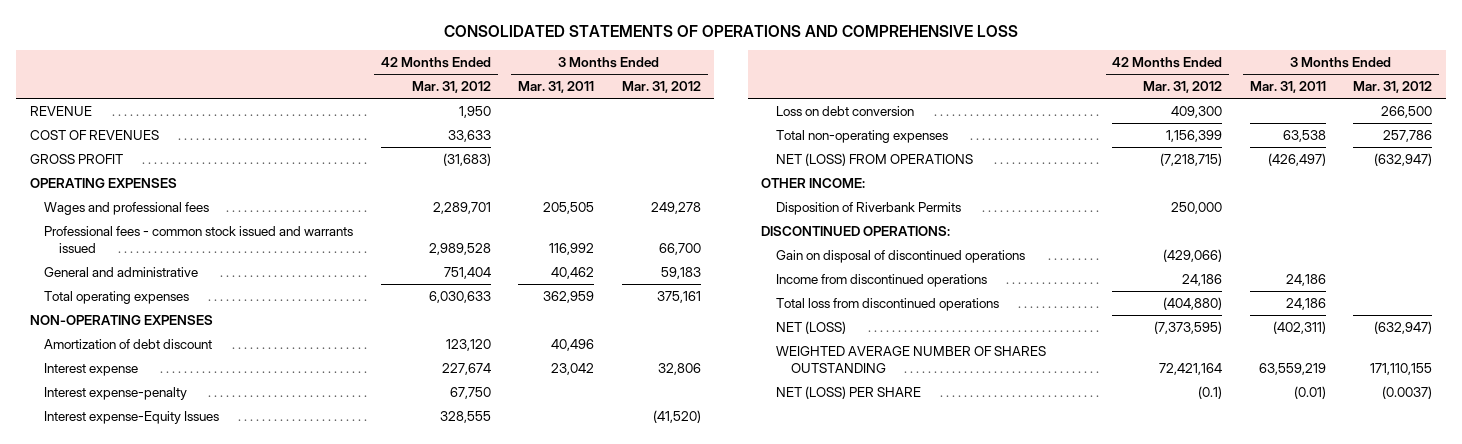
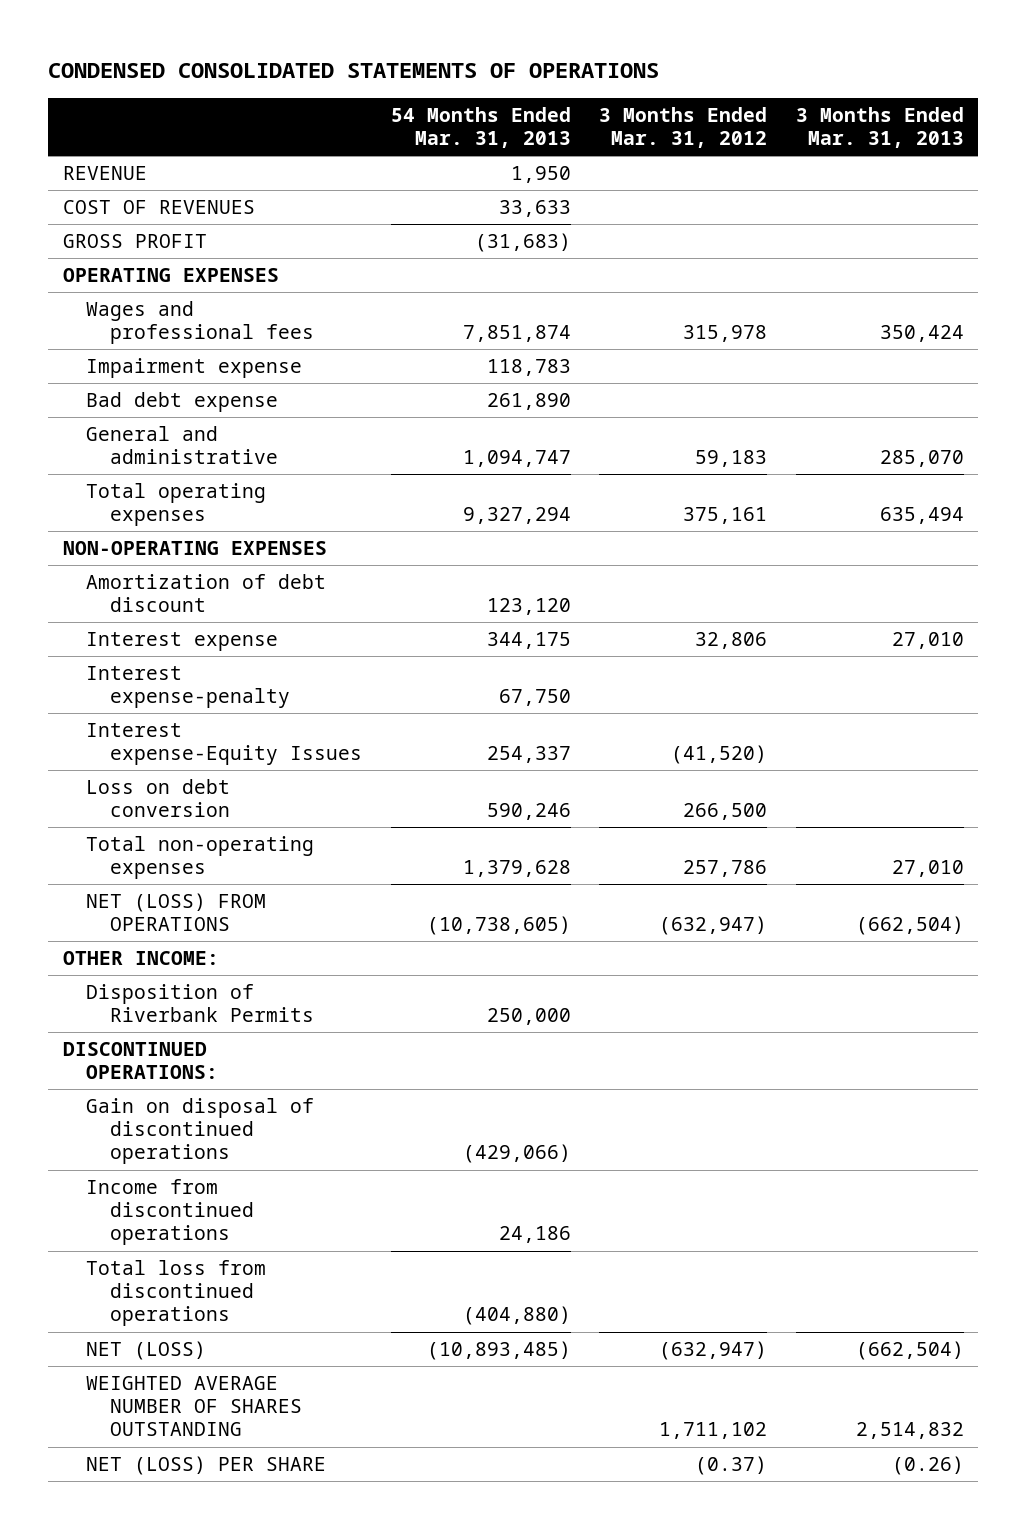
- CONSOLIDATED STATEMENTS OF OPERATIONS AND COMPREHENSIVE LOSS
+ CONDENSED CONSOLIDATED STATEMENTS OF OPERATIONS
- | 42 Months Ended Mar. 31, 2012 | 3 Months Ended Mar. 31, 2011 | 3 Months Ended Mar. 31, 2012
+ | 54 Months Ended Mar. 31, 2013 | 3 Months Ended Mar. 31, 2012 | 3 Months Ended Mar. 31, 2013
- Wages and professional fees | 2,289,701 | 205,505 | 249,278
- Professional fees - common stock issued and warrants issued | 2,989,528 | 116,992 | 66,700
+ Wages and professional fees | 7,851,874 | 315,978 | 350,424
+ Impairment expense | 118,783 | |
+ Bad debt expense | 261,890 | |
- WEIGHTED AVERAGE NUMBER OF SHARES OUTSTANDING | 72,421,164 | 63,559,219 | 171,110,155
- NET (LOSS) PER SHARE | (0.1) | (0.01) | (0.0037)
+ WEIGHTED AVERAGE NUMBER OF SHARES OUTSTANDING | | 1,711,102 | 2,514,832
+ NET (LOSS) PER SHARE | | (0.37) | (0.26)

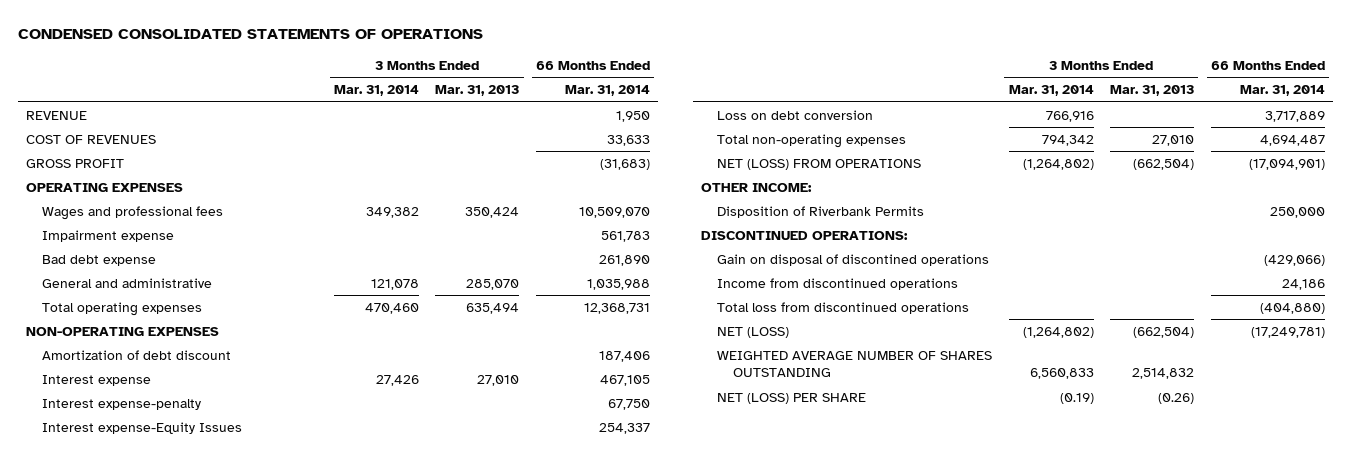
- | 54 Months Ended Mar. 31, 2013 | 3 Months Ended Mar. 31, 2012 | 3 Months Ended Mar. 31, 2013
+ | 3 Months Ended Mar. 31, 2014 | 3 Months Ended Mar. 31, 2013 | 66 Months Ended Mar. 31, 2014
- Gain on disposal of discontinued operations | (429,066) | |
+ Gain on disposal of discontined operations | | | (429,066)

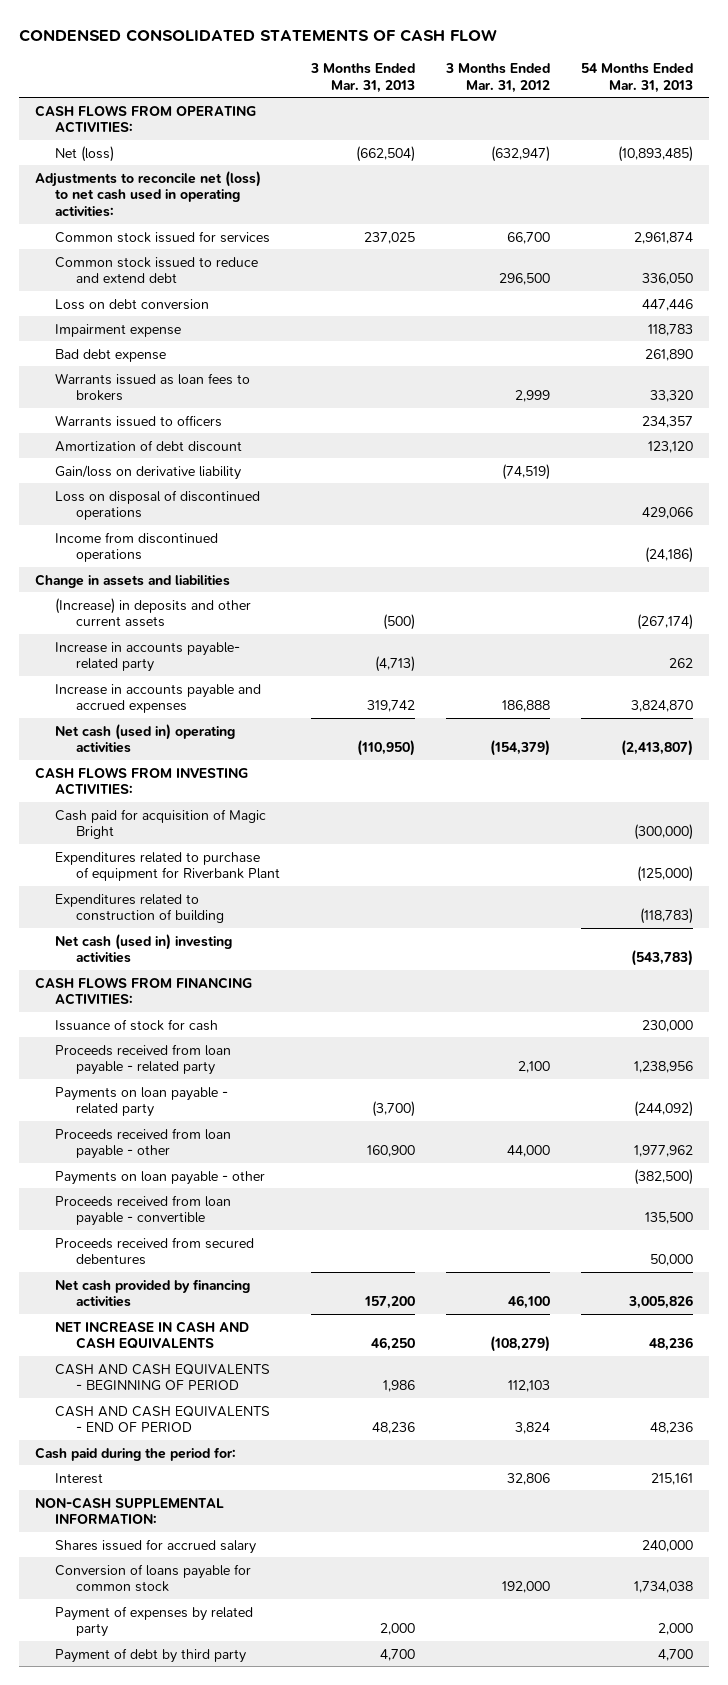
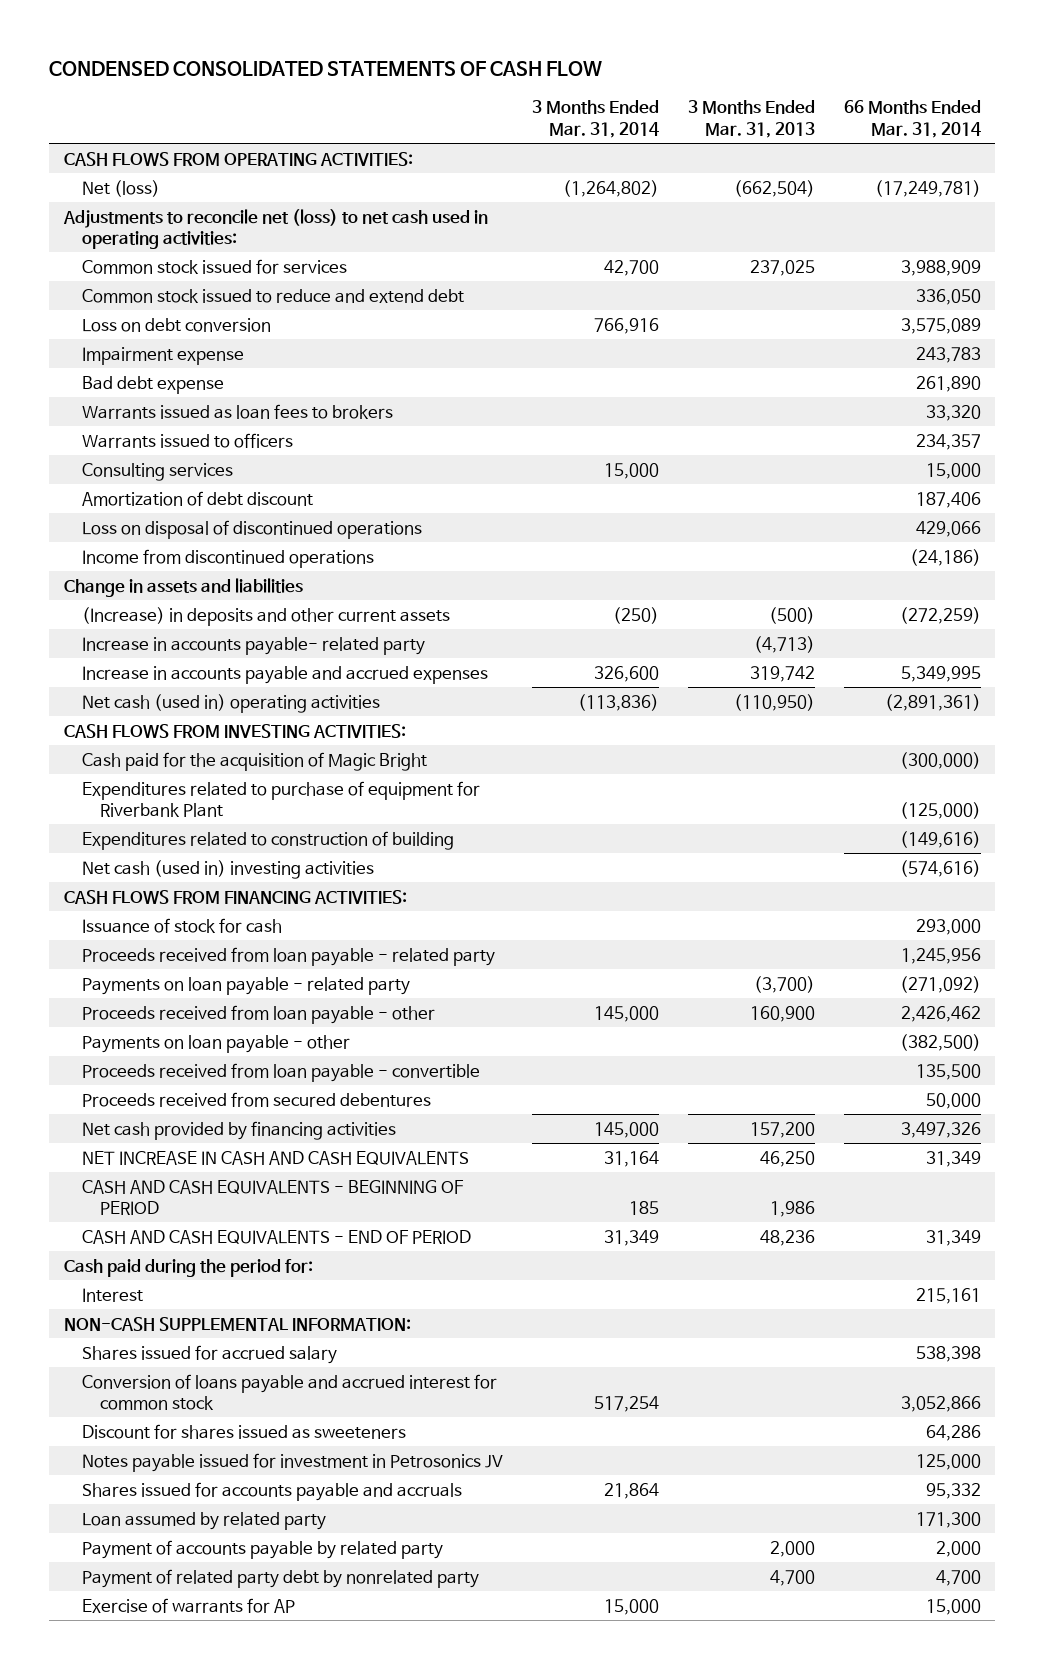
- | 3 Months Ended Mar. 31, 2013 | 3 Months Ended Mar. 31, 2012 | 54 Months Ended Mar. 31, 2013
+ | 3 Months Ended Mar. 31, 2014 | 3 Months Ended Mar. 31, 2013 | 66 Months Ended Mar. 31, 2014
+ Consulting services | 15,000 | | 15,000
- Gain/loss on derivative liability | | (74,519) |
- Cash paid for acquisition of Magic Bright | | | (300,000)
+ Cash paid for the acquisition of Magic Bright | | | (300,000)
- Conversion of loans payable for common stock | | 192,000 | 1,734,038
- Payment of expenses by related party | 2,000 | | 2,000
- Payment of debt by third party | 4,700 | | 4,700
+ Conversion of loans payable and accrued interest for common stock | 517,254 | | 3,052,866
+ Discount for shares issued as sweeteners | | | 64,286
+ Notes payable issued for investment in Petrosonics JV | | | 125,000
+ Shares issued for accounts payable and accruals | 21,864 | | 95,332
+ Loan assumed by related party | | | 171,300
+ Payment of accounts payable by related party | | 2,000 | 2,000
+ Payment of related party debt by nonrelated party | | 4,700 | 4,700
+ Exercise of warrants for AP | 15,000 | | 15,000

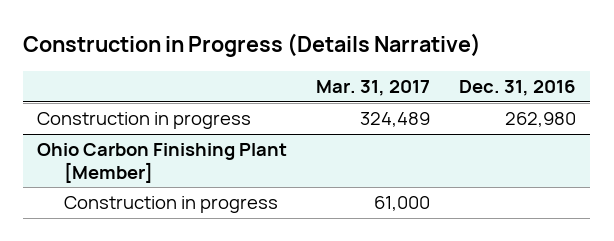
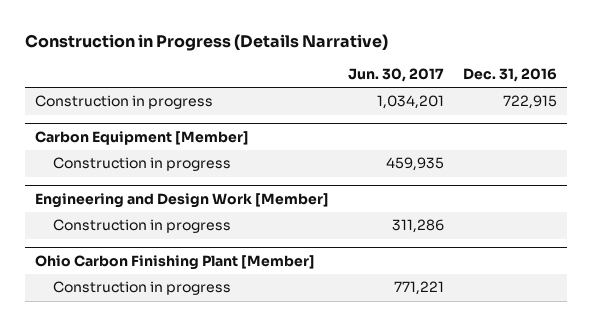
- | Mar. 31, 2017 | Dec. 31, 2016
+ | Jun. 30, 2017 | Dec. 31, 2016
- Construction in progress | 324,489 | 262,980
+ Construction in progress | 1,034,201 | 722,915
+ Carbon Equipment [Member]
+ Construction in progress | 459,935 |
+ Engineering and Design Work [Member]
+ Construction in progress | 311,286 |

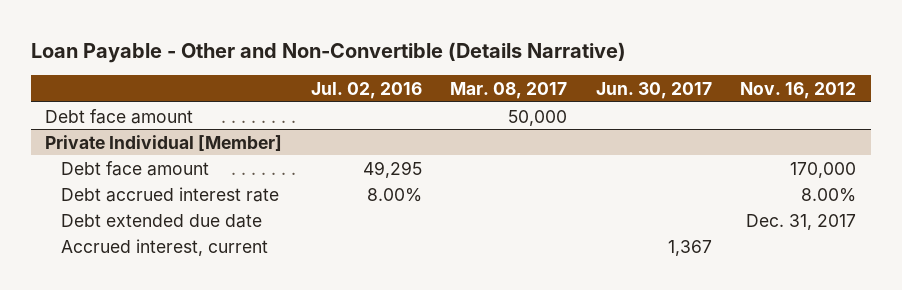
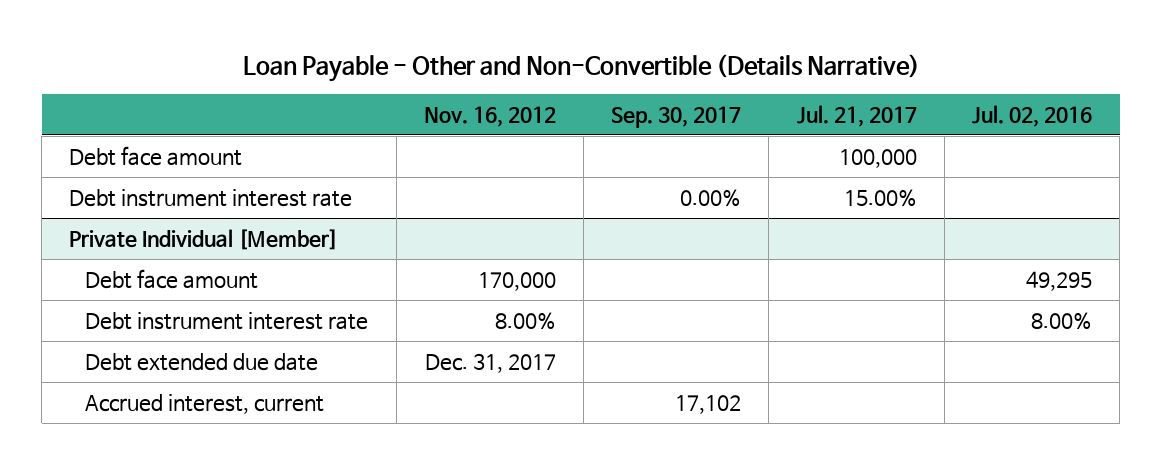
- | Jul. 02, 2016 | Mar. 08, 2017 | Jun. 30, 2017 | Nov. 16, 2012
+ | Nov. 16, 2012 | Sep. 30, 2017 | Jul. 21, 2017 | Jul. 02, 2016
+ Debt instrument interest rate | | 0.00% | 15.00% |
@ Private Individual [Member]
- Debt accrued interest rate | 8.00% | | | 8.00%
+ Debt instrument interest rate | 8.00% | | | 8.00%

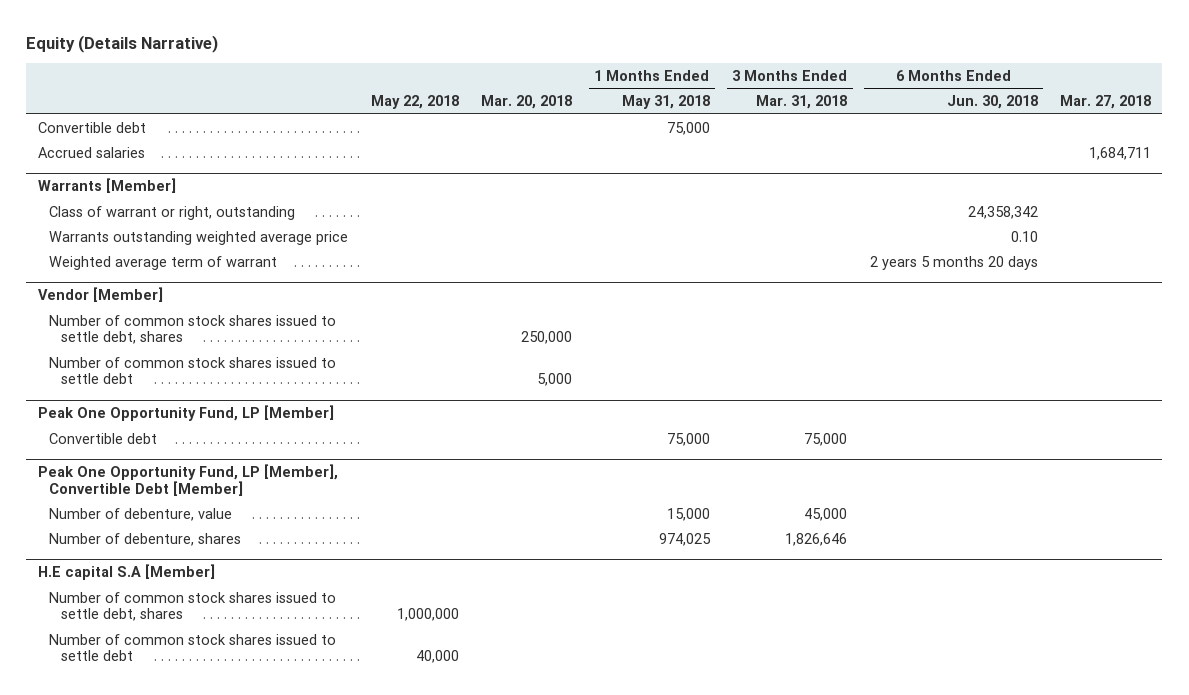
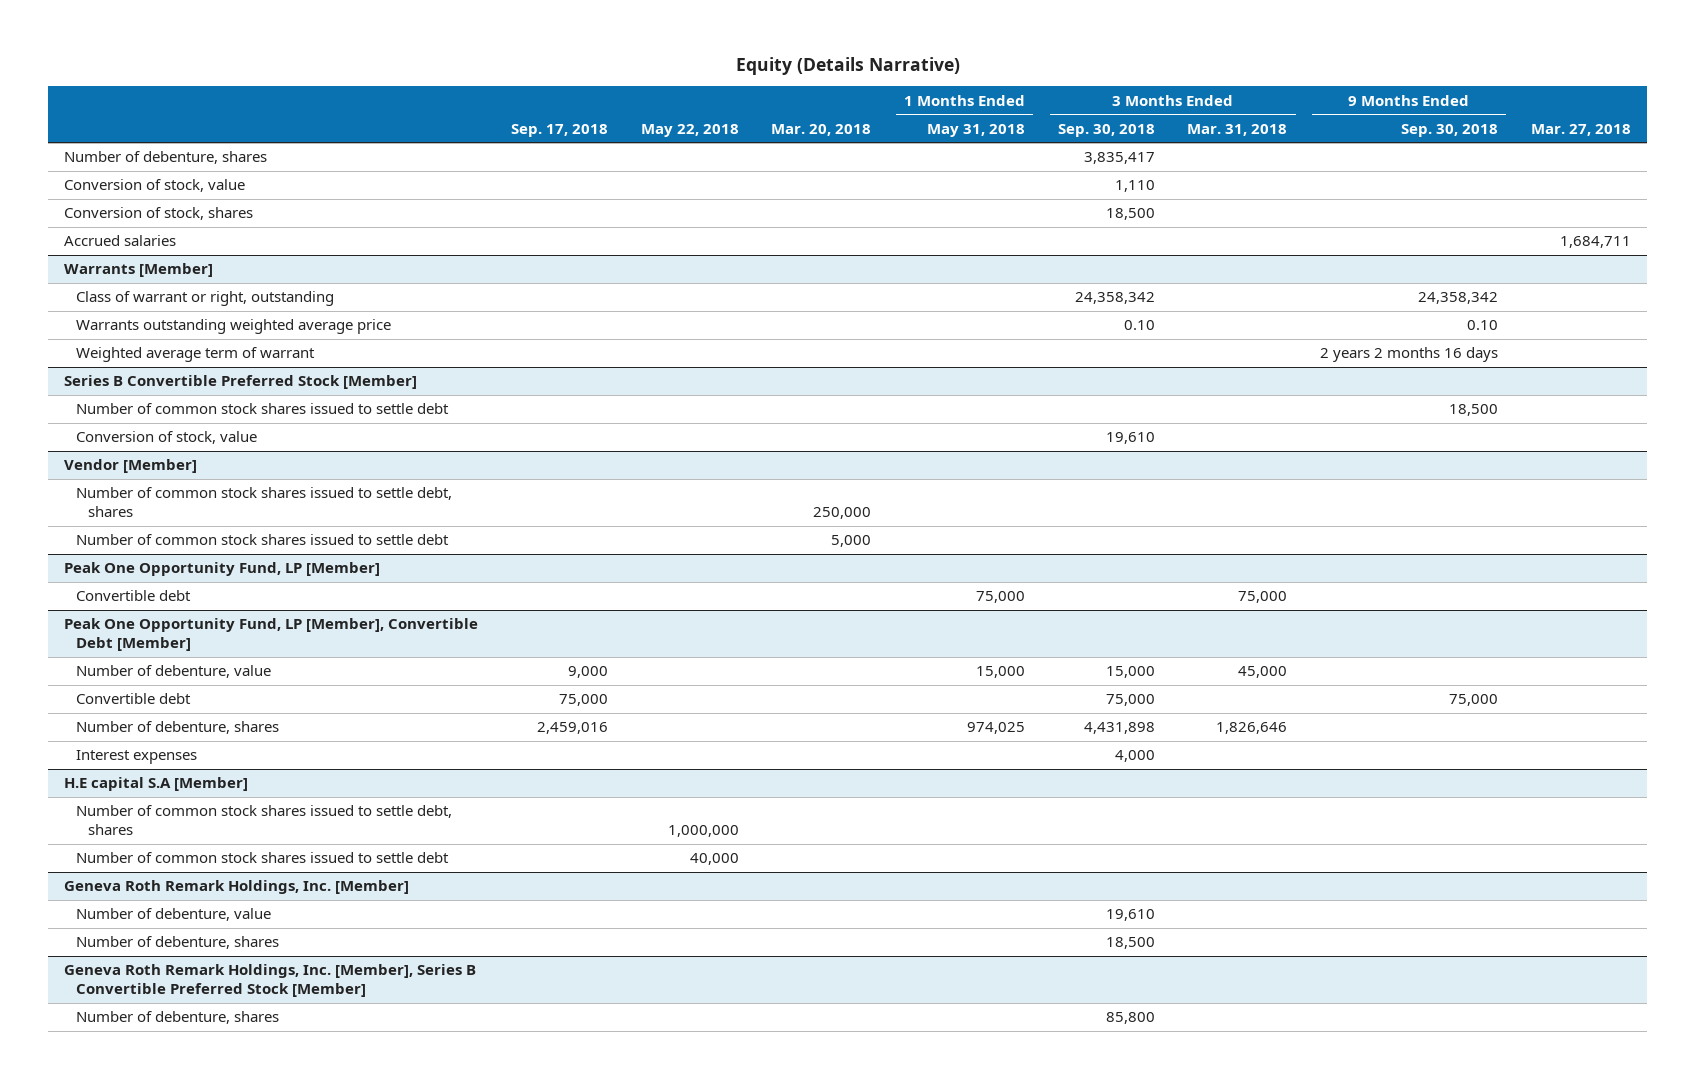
- | May 22, 2018 | Mar. 20, 2018 | 1 Months Ended May 31, 2018 | 3 Months Ended Mar. 31, 2018 | 6 Months Ended Jun. 30, 2018 | Mar. 27, 2018
+ | Sep. 17, 2018 | May 22, 2018 | Mar. 20, 2018 | 1 Months Ended May 31, 2018 | 3 Months Ended Sep. 30, 2018 | 3 Months Ended Mar. 31, 2018 | 9 Months Ended Sep. 30, 2018 | Mar. 27, 2018
- Convertible debt | | | 75,000 | | |
+ Number of debenture, shares | | | | | 3,835,417 | | |
+ Conversion of stock, value | | | | | 1,110 | | |
+ Conversion of stock, shares | | | | | 18,500 | | |
+ Series B Convertible Preferred Stock [Member]
+ Number of common stock shares issued to settle debt | | | | | | | 18,500 |
+ Conversion of stock, value | | | | | 19,610 | | |
@ Peak One Opportunity Fund, LP [Member], Convertible Debt [Member]
+ Convertible debt | 75,000 | | | | 75,000 | | 75,000 |
+ Interest expenses | | | | | 4,000 | | |
+ Geneva Roth Remark Holdings, Inc. [Member]
+ Number of debenture, value | | | | | 19,610 | | |
+ Number of debenture, shares | | | | | 18,500 | | |
+ Geneva Roth Remark Holdings, Inc. [Member], Series B Convertible Preferred Stock [Member]
+ Number of debenture, shares | | | | | 85,800 | | |

